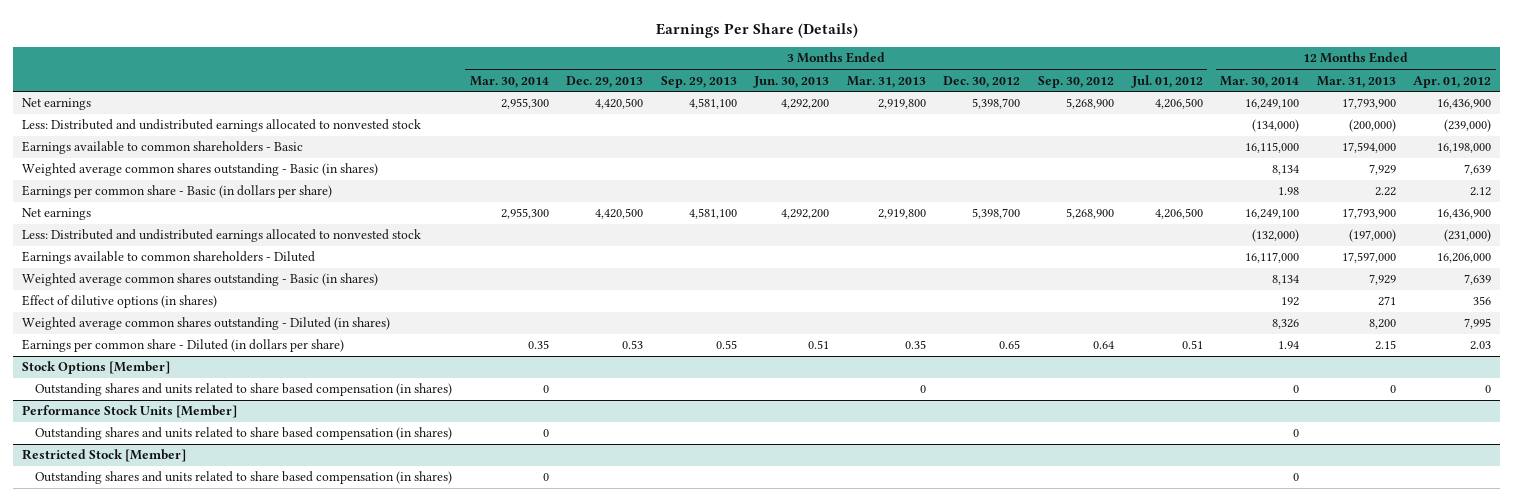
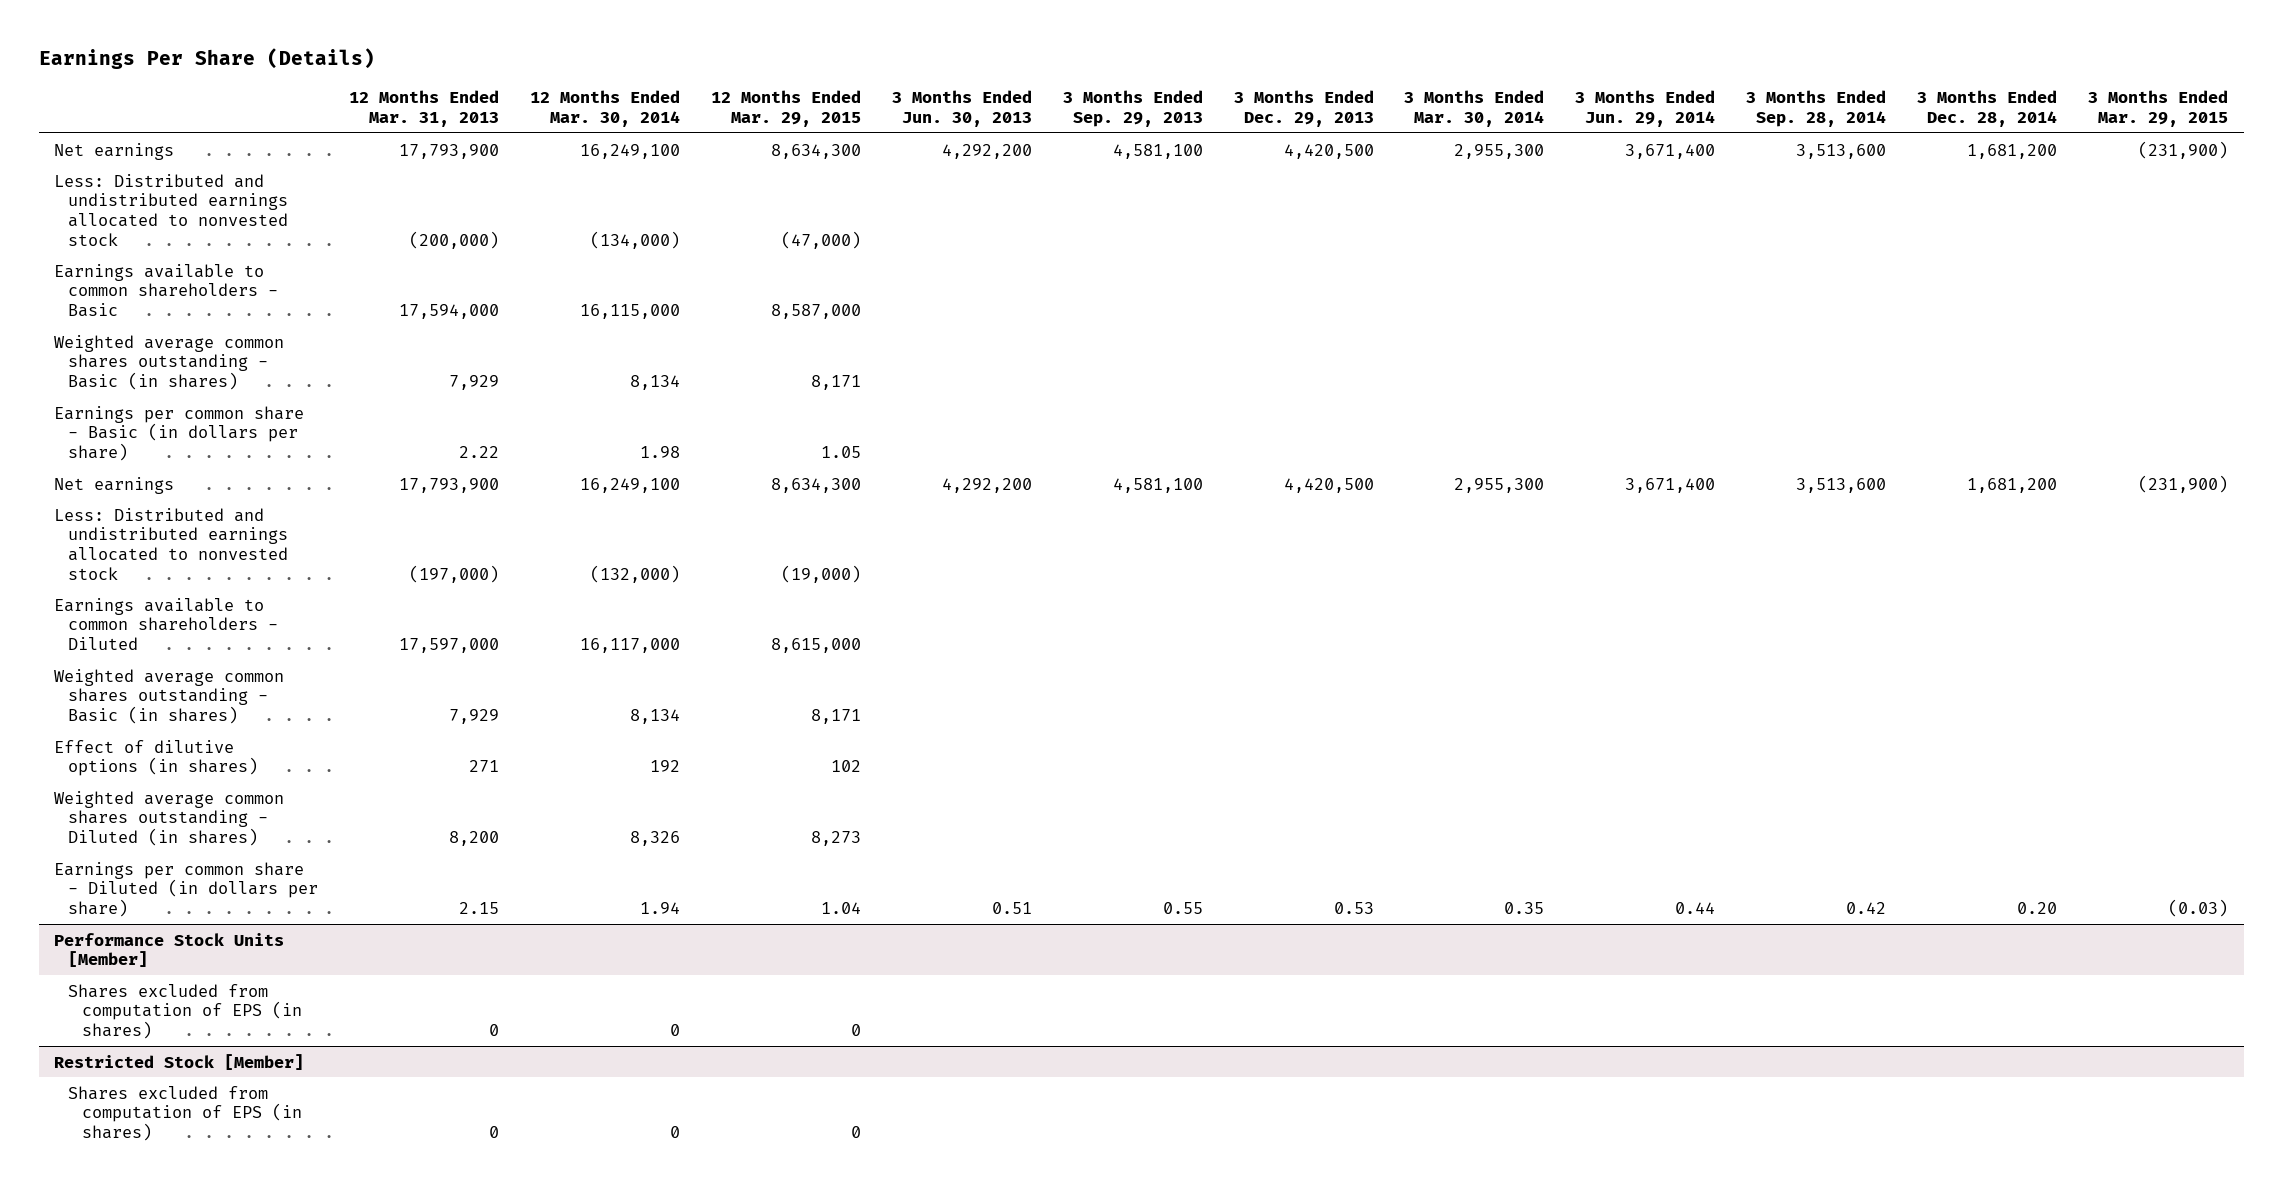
- | 3 Months Ended Mar. 30, 2014 | 3 Months Ended Dec. 29, 2013 | 3 Months Ended Sep. 29, 2013 | 3 Months Ended Jun. 30, 2013 | 3 Months Ended Mar. 31, 2013 | 3 Months Ended Dec. 30, 2012 | 3 Months Ended Sep. 30, 2012 | 3 Months Ended Jul. 01, 2012 | 12 Months Ended Mar. 30, 2014 | 12 Months Ended Mar. 31, 2013 | 12 Months Ended Apr. 01, 2012
+ | 12 Months Ended Mar. 31, 2013 | 12 Months Ended Mar. 30, 2014 | 12 Months Ended Mar. 29, 2015 | 3 Months Ended Jun. 30, 2013 | 3 Months Ended Sep. 29, 2013 | 3 Months Ended Dec. 29, 2013 | 3 Months Ended Mar. 30, 2014 | 3 Months Ended Jun. 29, 2014 | 3 Months Ended Sep. 28, 2014 | 3 Months Ended Dec. 28, 2014 | 3 Months Ended Mar. 29, 2015
- Stock Options [Member]
- Outstanding shares and units related to share based compensation (in shares) | 0 | | | | 0 | | | | 0 | 0 | 0
@ Performance Stock Units [Member]
- Outstanding shares and units related to share based compensation (in shares) | 0 | | | | | | | | 0 | |
+ Shares excluded from computation of EPS (in shares) | 0 | 0 | 0 | | | | | | | |
@ Restricted Stock [Member]
- Outstanding shares and units related to share based compensation (in shares) | 0 | | | | | | | | 0 | |
+ Shares excluded from computation of EPS (in shares) | 0 | 0 | 0 | | | | | | | |

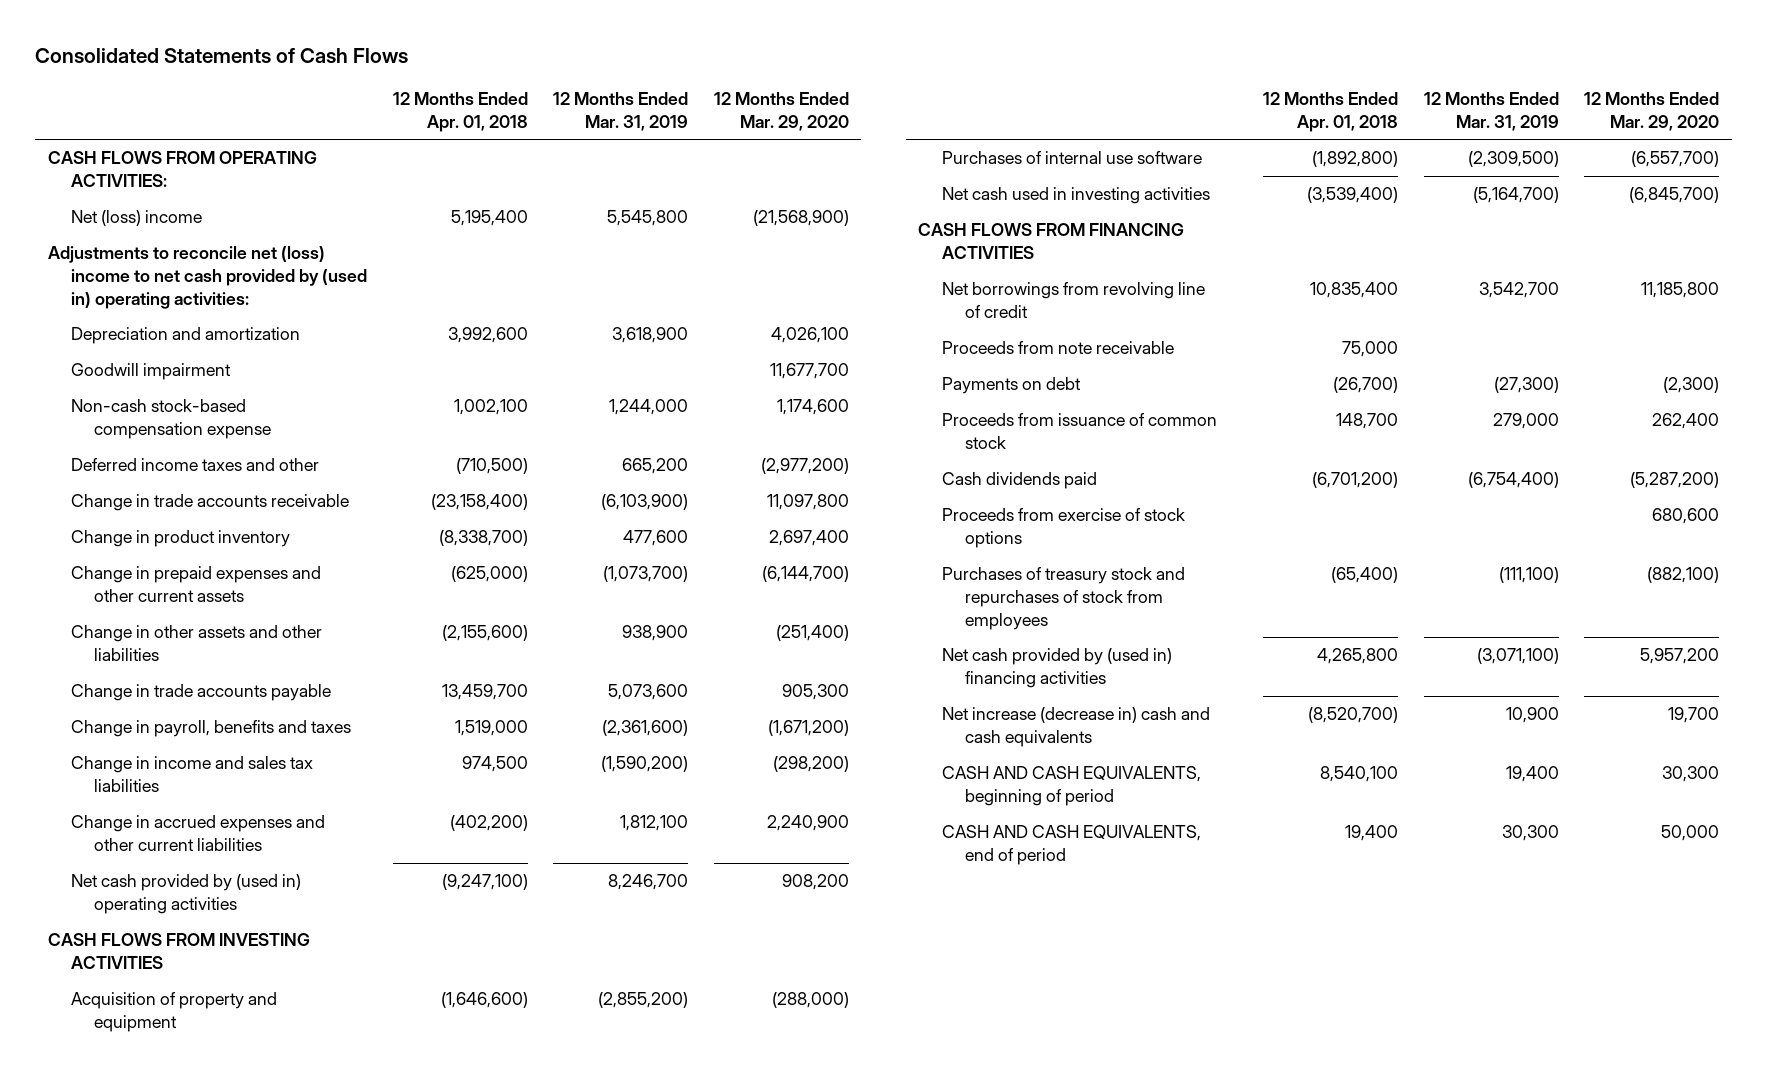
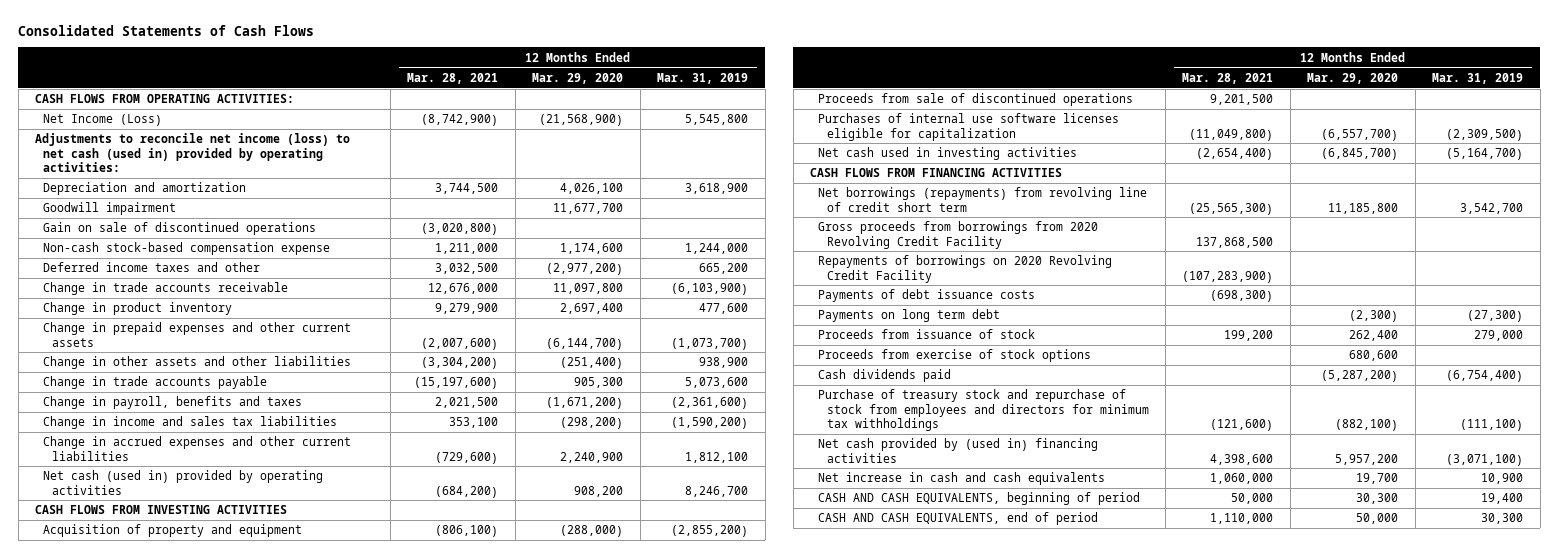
- | 12 Months Ended Apr. 01, 2018 | 12 Months Ended Mar. 31, 2019 | 12 Months Ended Mar. 29, 2020
+ | 12 Months Ended Mar. 28, 2021 | 12 Months Ended Mar. 29, 2020 | 12 Months Ended Mar. 31, 2019
- Net (loss) income | 5,195,400 | 5,545,800 | (21,568,900)
- Adjustments to reconcile net (loss) income to net cash provided by (used in) operating activities:
+ Net Income (Loss) | (8,742,900) | (21,568,900) | 5,545,800
+ Adjustments to reconcile net income (loss) to net cash (used in) provided by operating activities:
+ Gain on sale of discontinued operations | (3,020,800) | |
- Net cash provided by (used in) operating activities | (9,247,100) | 8,246,700 | 908,200
+ Net cash (used in) provided by operating activities | (684,200) | 908,200 | 8,246,700
- Purchases of internal use software | (1,892,800) | (2,309,500) | (6,557,700)
+ Proceeds from sale of discontinued operations | 9,201,500 | |
+ Purchases of internal use software licenses eligible for capitalization | (11,049,800) | (6,557,700) | (2,309,500)
- Net borrowings from revolving line of credit | 10,835,400 | 3,542,700 | 11,185,800
- Proceeds from note receivable | 75,000 | |
- Payments on debt | (26,700) | (27,300) | (2,300)
- Proceeds from issuance of common stock | 148,700 | 279,000 | 262,400
+ Net borrowings (repayments) from revolving line of credit short term | (25,565,300) | 11,185,800 | 3,542,700
+ Gross proceeds from borrowings from 2020 Revolving Credit Facility | 137,868,500 | |
+ Repayments of borrowings on 2020 Revolving Credit Facility | (107,283,900) | |
+ Payments of debt issuance costs | (698,300) | |
+ Payments on long term debt | | (2,300) | (27,300)
+ Proceeds from issuance of stock | 199,200 | 262,400 | 279,000
- Purchases of treasury stock and repurchases of stock from employees | (65,400) | (111,100) | (882,100)
moved down: Cash dividends paid | | (5,287,200) | (6,754,400)
+ Purchase of treasury stock and repurchase of stock from employees and directors for minimum tax withholdings | (121,600) | (882,100) | (111,100)
- Net increase (decrease in) cash and cash equivalents | (8,520,700) | 10,900 | 19,700
+ Net increase in cash and cash equivalents | 1,060,000 | 19,700 | 10,900

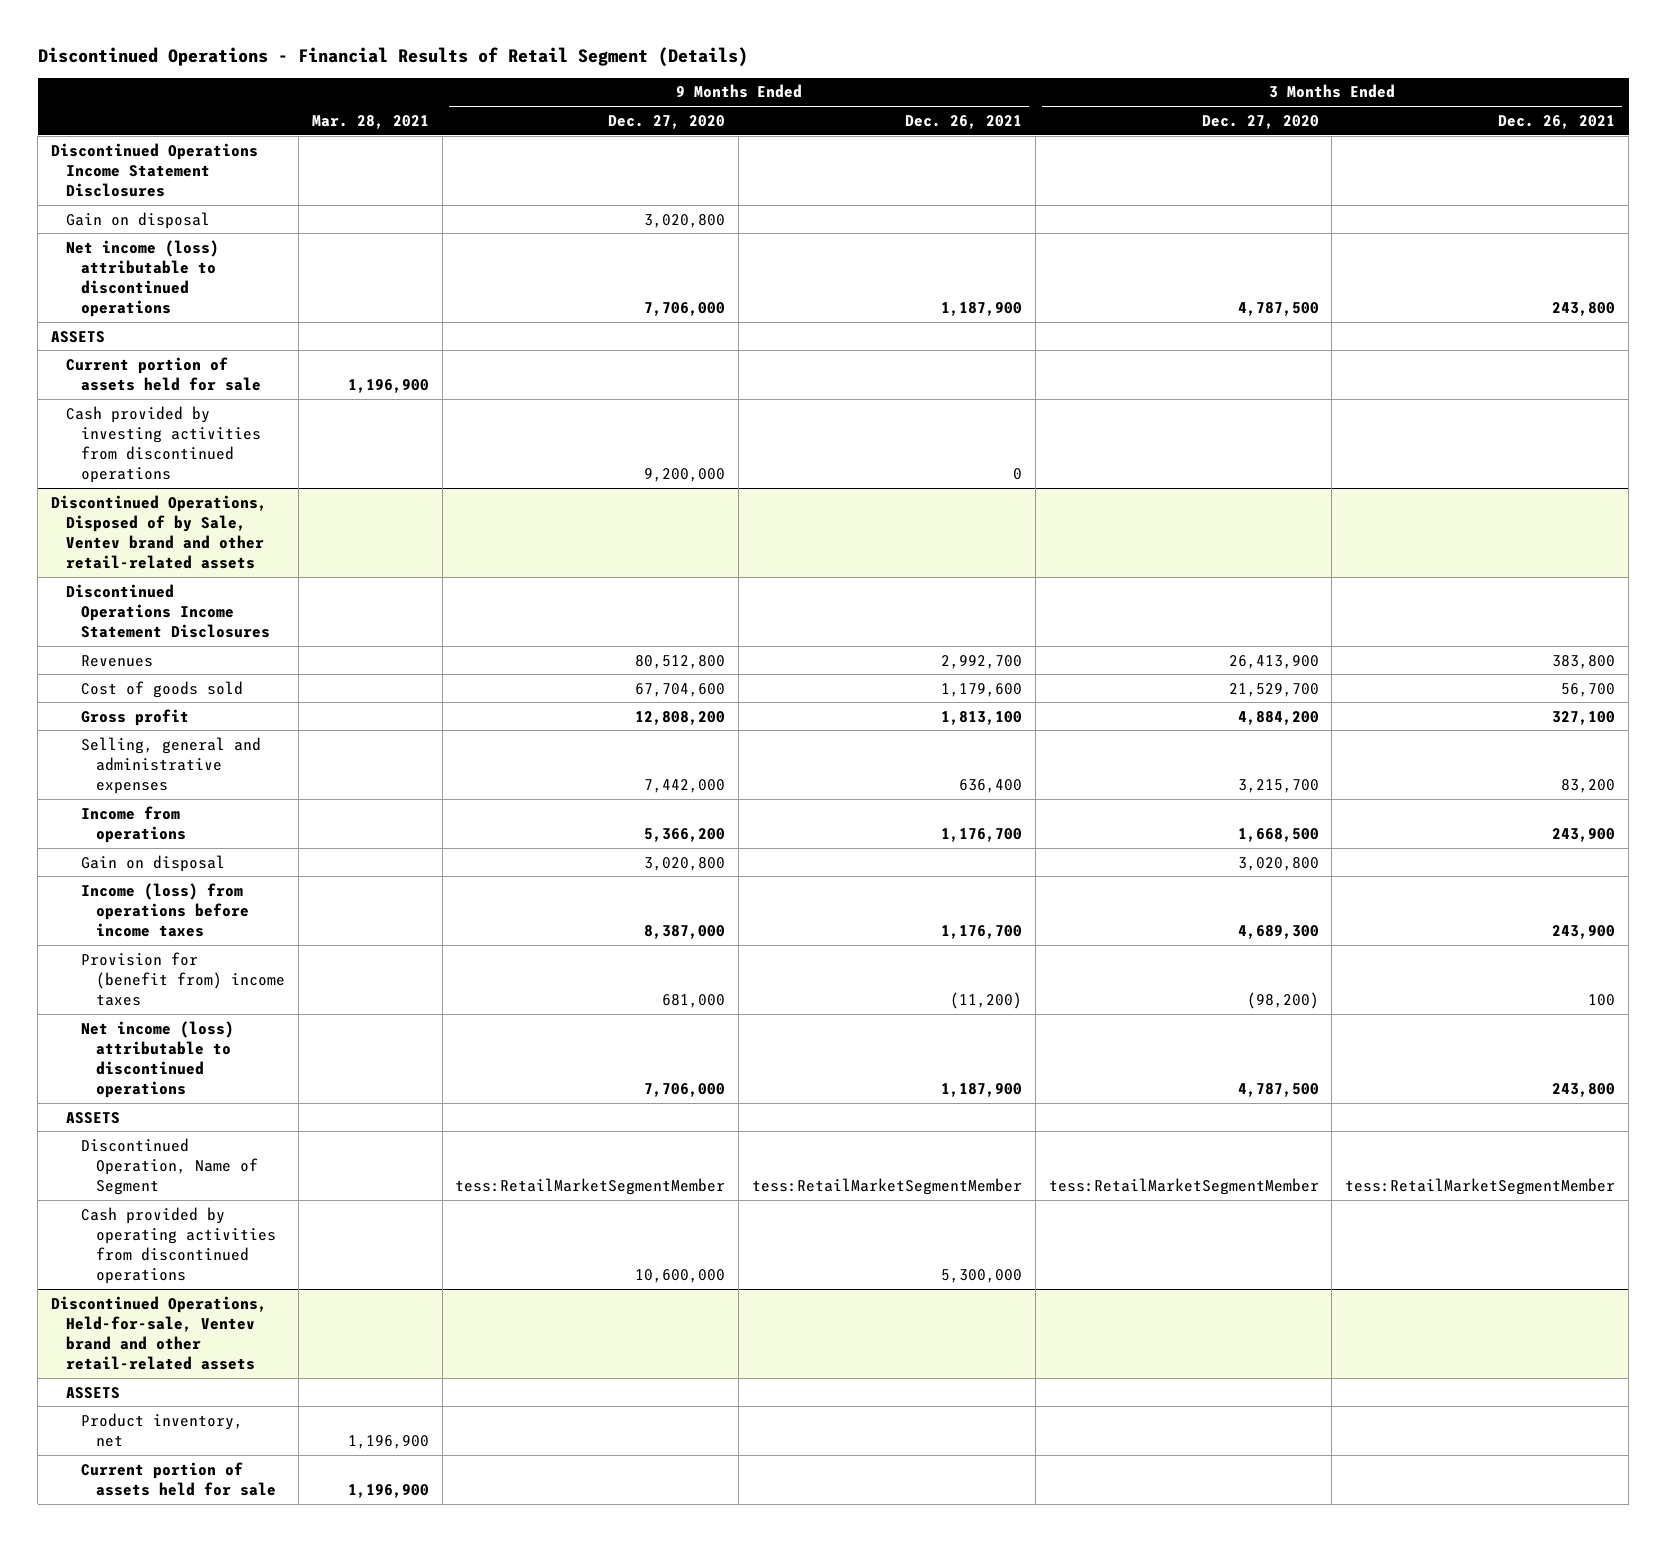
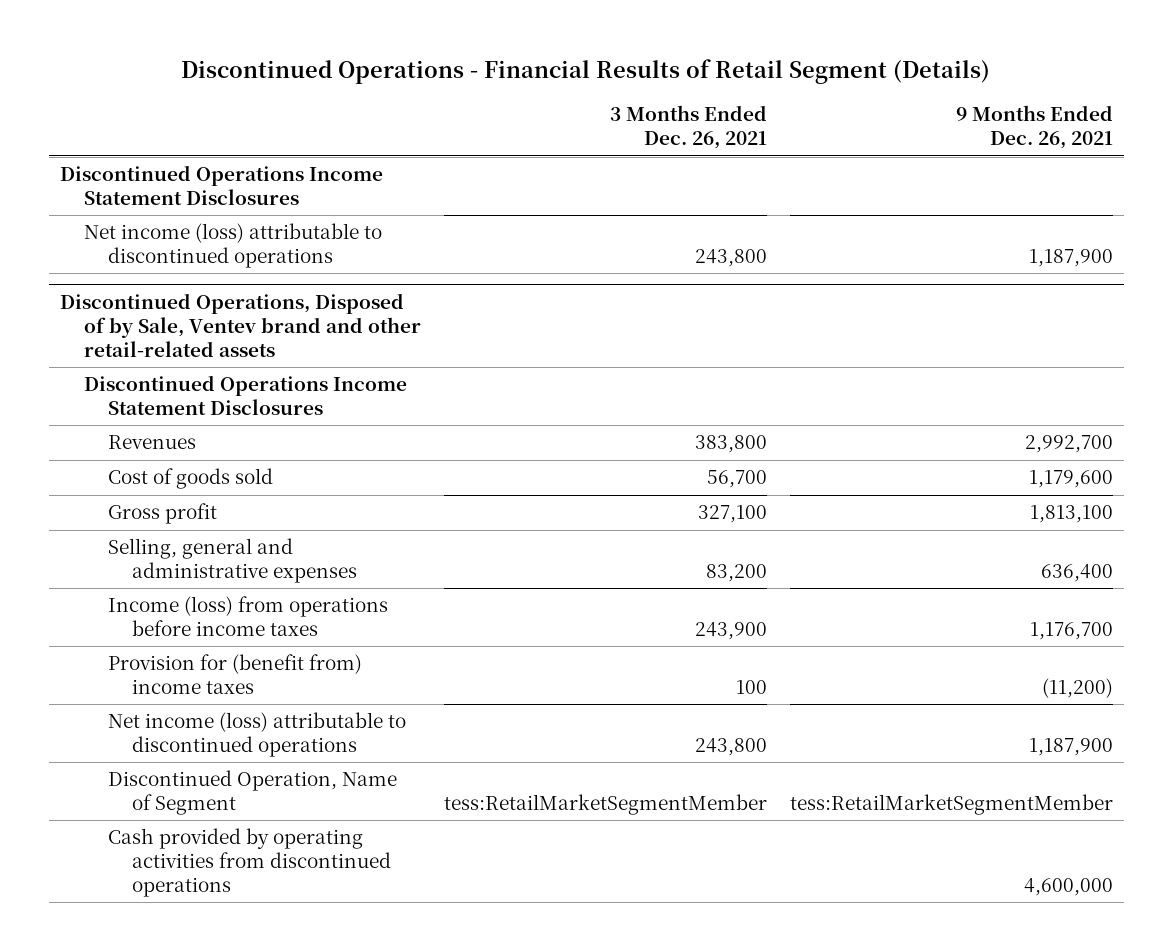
- | Mar. 28, 2021 | 9 Months Ended Dec. 27, 2020 | 9 Months Ended Dec. 26, 2021 | 3 Months Ended Dec. 27, 2020 | 3 Months Ended Dec. 26, 2021
+ | 3 Months Ended Dec. 26, 2021 | 9 Months Ended Dec. 26, 2021
- Gain on disposal | | 3,020,800 | | |
- ASSETS
- Current portion of assets held for sale | 1,196,900 | | | |
- Cash provided by investing activities from discontinued operations | | 9,200,000 | 0 | |
@ Discontinued Operations, Disposed of by Sale, Ventev brand and other retail-related assets
- Income from operations | | 5,366,200 | 1,176,700 | 1,668,500 | 243,900
- Gain on disposal | | 3,020,800 | | 3,020,800 |
- ASSETS
- Cash provided by operating activities from discontinued operations | | 10,600,000 | 5,300,000 | |
- Discontinued Operations, Held-for-sale, Ventev brand and other retail-related assets
- ASSETS
- Product inventory, net | 1,196,900 | | | |
- Current portion of assets held for sale | 1,196,900 | | | |
@ Discontinued Operations, Disposed of by Sale, Ventev brand and other retail-related assets
+ Cash provided by operating activities from discontinued operations | | 4,600,000

